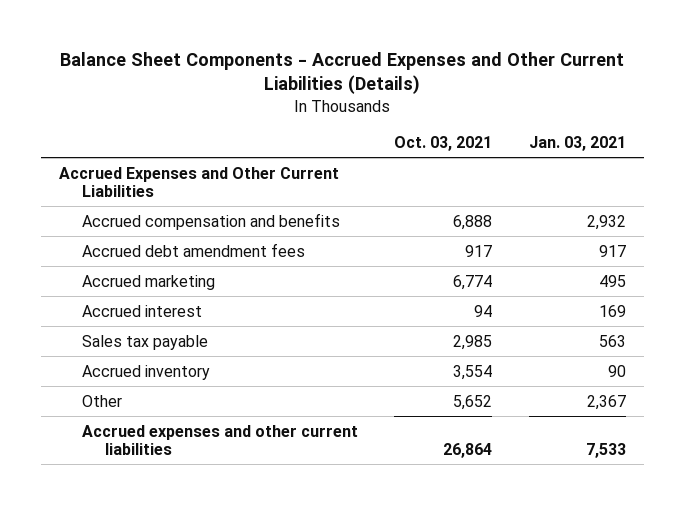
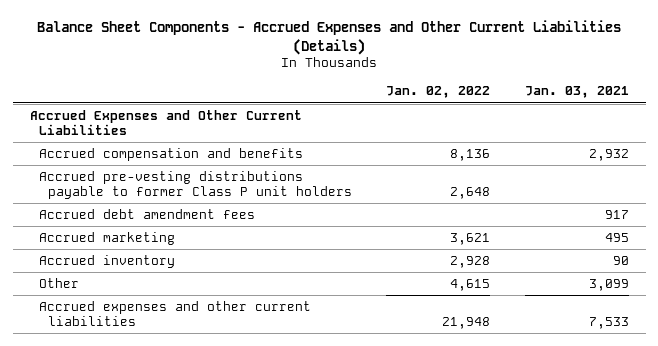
- | Oct. 03, 2021 | Jan. 03, 2021
+ | Jan. 02, 2022 | Jan. 03, 2021
+ Accrued pre-vesting distributions payable to former Class P unit holders | 2,648 |
- Accrued interest | 94 | 169
- Sales tax payable | 2,985 | 563
- Other | 5,652 | 2,367
+ Other | 4,615 | 3,099

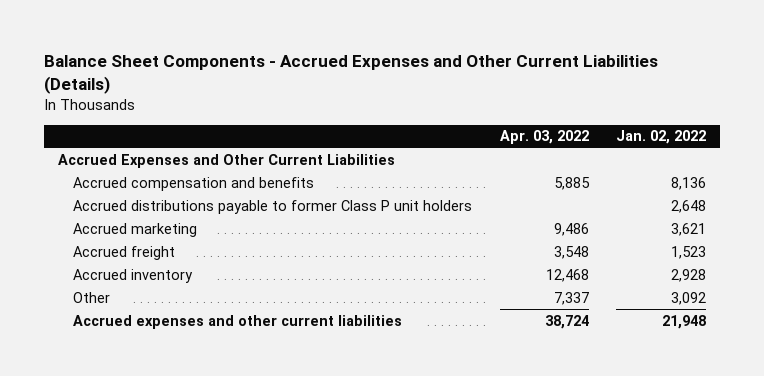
- | Jan. 02, 2022 | Jan. 03, 2021
+ | Apr. 03, 2022 | Jan. 02, 2022
- Accrued pre-vesting distributions payable to former Class P unit holders | 2,648 |
- Accrued debt amendment fees | | 917
+ Accrued distributions payable to former Class P unit holders | | 2,648
+ Accrued freight | 3,548 | 1,523
- Other | 4,615 | 3,099
+ Other | 7,337 | 3,092

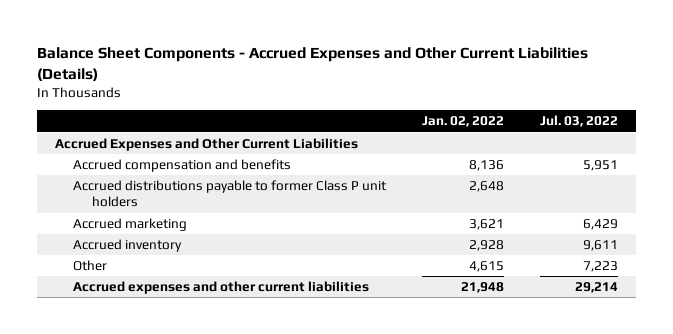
- | Apr. 03, 2022 | Jan. 02, 2022
+ | Jan. 02, 2022 | Jul. 03, 2022
- Accrued freight | 3,548 | 1,523
- Other | 7,337 | 3,092
+ Other | 4,615 | 7,223

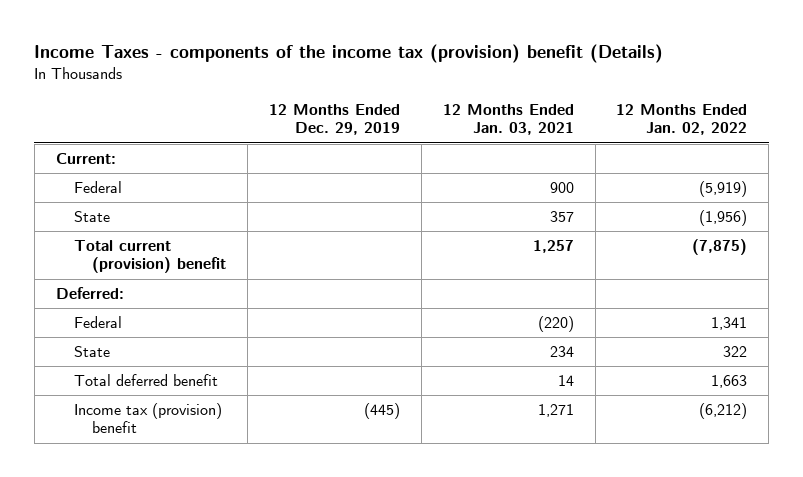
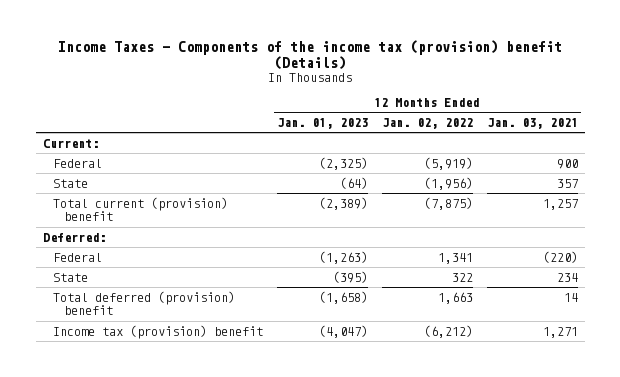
- Income Taxes - components of the income tax (provision) benefit (Details)
+ Income Taxes - Components of the income tax (provision) benefit (Details)
- | 12 Months Ended Dec. 29, 2019 | 12 Months Ended Jan. 03, 2021 | 12 Months Ended Jan. 02, 2022
+ | 12 Months Ended Jan. 01, 2023 | 12 Months Ended Jan. 02, 2022 | 12 Months Ended Jan. 03, 2021
- Total deferred benefit | | 14 | 1,663
+ Total deferred (provision) benefit | (1,658) | 1,663 | 14

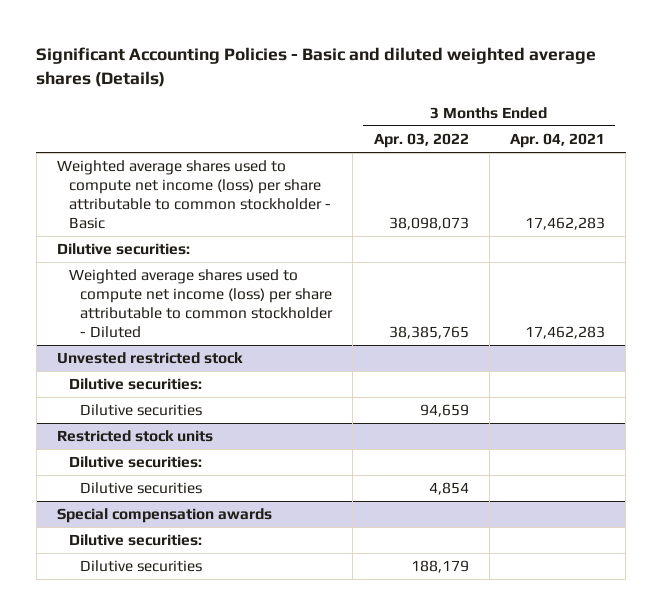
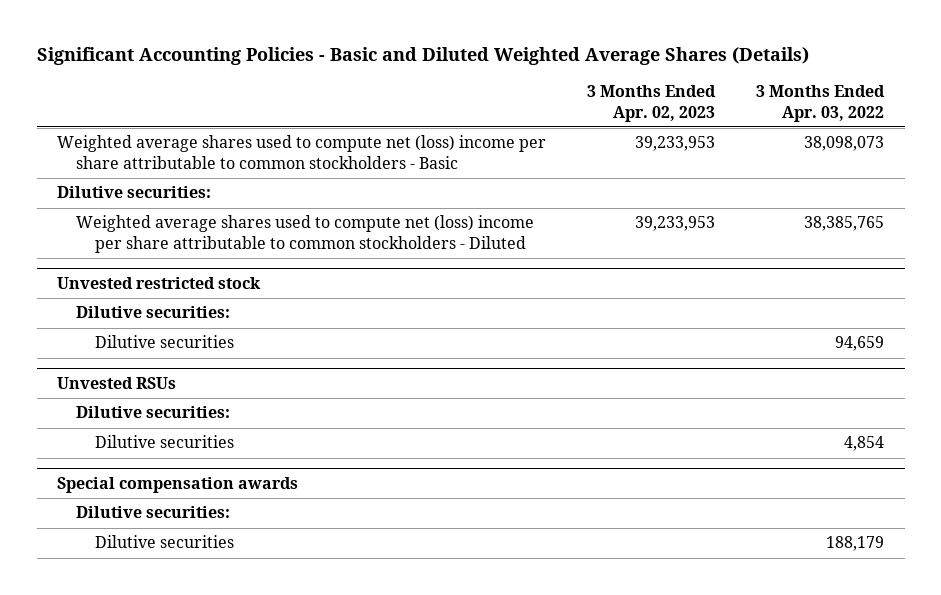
- Significant Accounting Policies - Basic and diluted weighted average shares (Details)
+ Significant Accounting Policies - Basic and Diluted Weighted Average Shares (Details)
- | 3 Months Ended Apr. 03, 2022 | 3 Months Ended Apr. 04, 2021
+ | 3 Months Ended Apr. 02, 2023 | 3 Months Ended Apr. 03, 2022
- Weighted average shares used to compute net income (loss) per share attributable to common stockholder - Basic | 38,098,073 | 17,462,283
+ Weighted average shares used to compute net (loss) income per share attributable to common stockholders - Basic | 39,233,953 | 38,098,073
- Weighted average shares used to compute net income (loss) per share attributable to common stockholder - Diluted | 38,385,765 | 17,462,283
+ Weighted average shares used to compute net (loss) income per share attributable to common stockholders - Diluted | 39,233,953 | 38,385,765
- Restricted stock units
+ Unvested RSUs

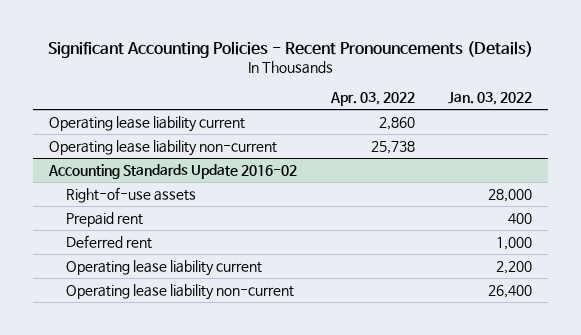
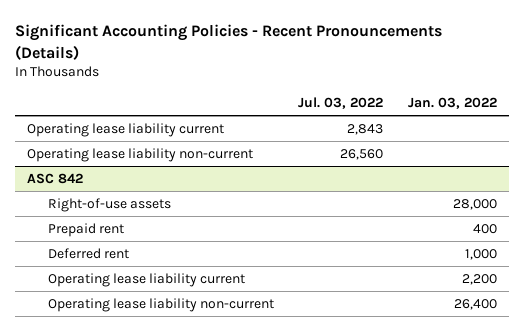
- | Apr. 03, 2022 | Jan. 03, 2022
+ | Jul. 03, 2022 | Jan. 03, 2022
- Accounting Standards Update 2016-02
+ ASC 842

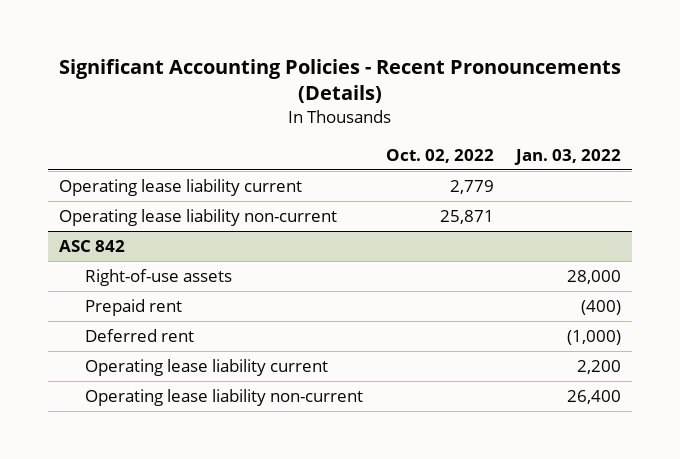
- | Jul. 03, 2022 | Jan. 03, 2022
+ | Oct. 02, 2022 | Jan. 03, 2022
@ ASC 842
- Prepaid rent | | 400
- Deferred rent | | 1,000
+ Prepaid rent | | (400)
+ Deferred rent | | (1,000)

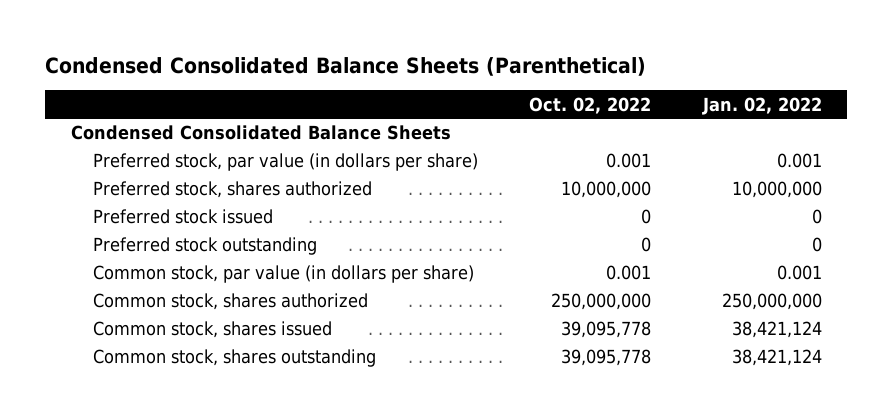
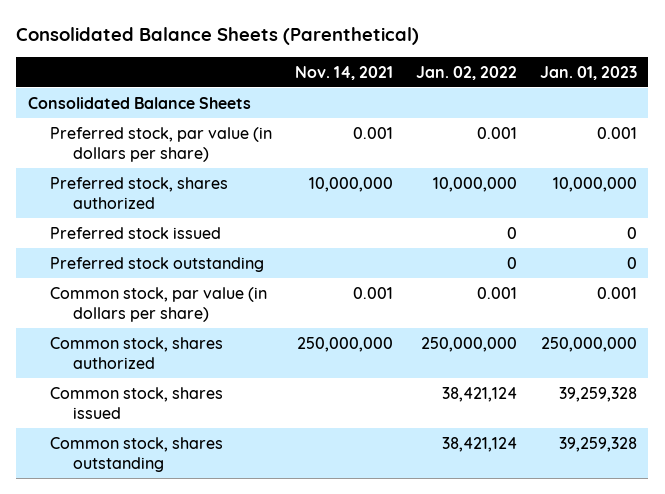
- Condensed Consolidated Balance Sheets (Parenthetical)
+ Consolidated Balance Sheets (Parenthetical)
- | Oct. 02, 2022 | Jan. 02, 2022
+ | Nov. 14, 2021 | Jan. 02, 2022 | Jan. 01, 2023
- Condensed Consolidated Balance Sheets
+ Consolidated Balance Sheets

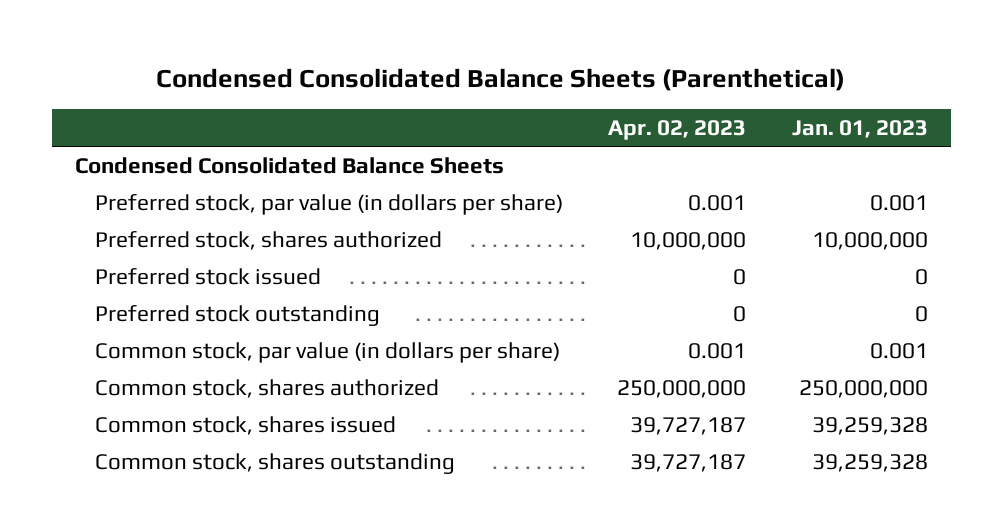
- Consolidated Balance Sheets (Parenthetical)
+ Condensed Consolidated Balance Sheets (Parenthetical)
- | Nov. 14, 2021 | Jan. 02, 2022 | Jan. 01, 2023
+ | Apr. 02, 2023 | Jan. 01, 2023
- Consolidated Balance Sheets
+ Condensed Consolidated Balance Sheets

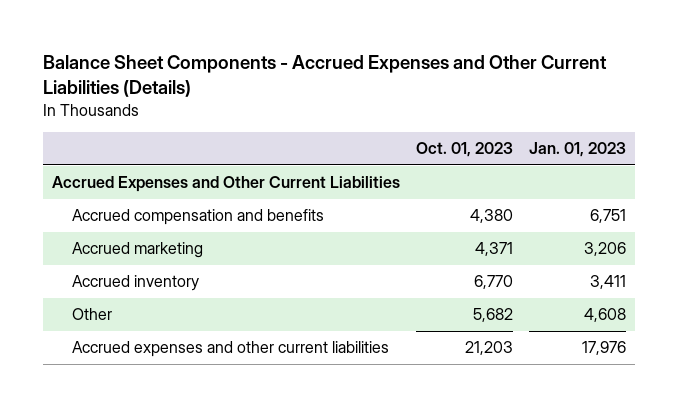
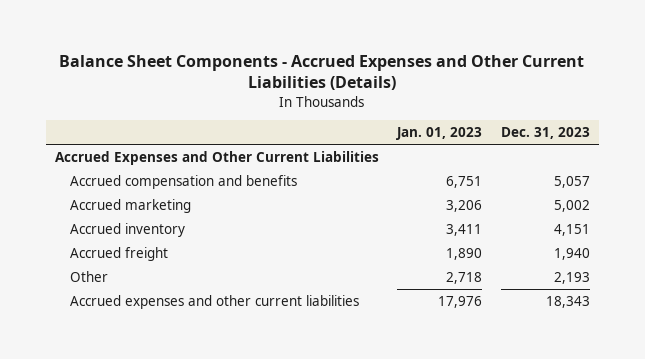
- | Oct. 01, 2023 | Jan. 01, 2023
+ | Jan. 01, 2023 | Dec. 31, 2023
- Other | 5,682 | 4,608
+ Accrued freight | 1,890 | 1,940
+ Other | 2,718 | 2,193

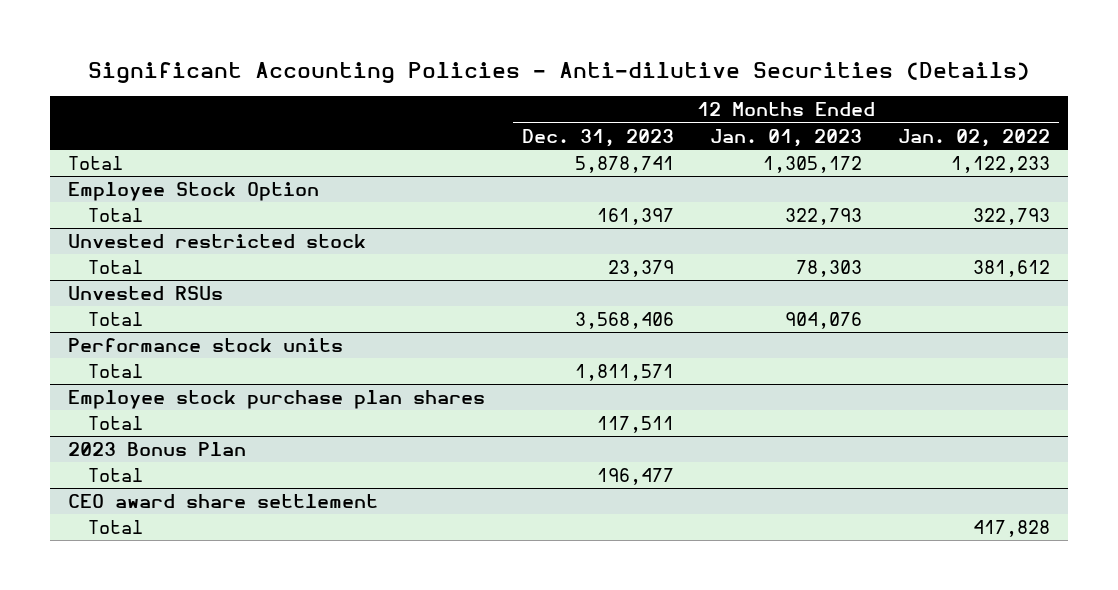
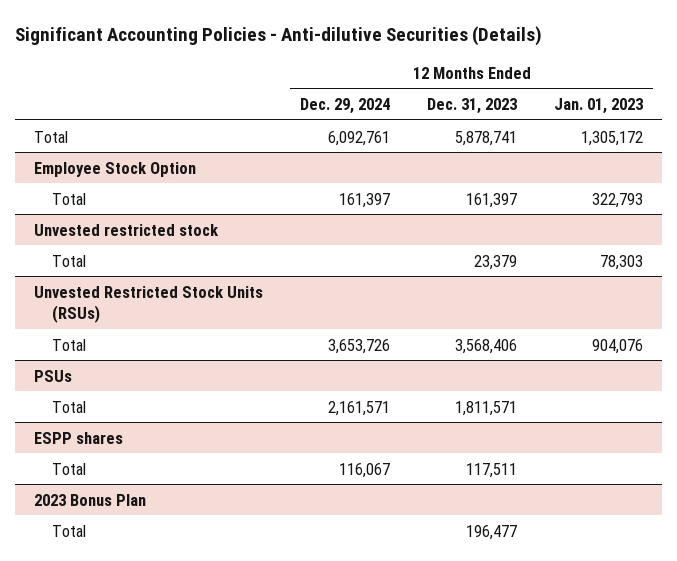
- | 12 Months Ended Dec. 31, 2023 | 12 Months Ended Jan. 01, 2023 | 12 Months Ended Jan. 02, 2022
+ | 12 Months Ended Dec. 29, 2024 | 12 Months Ended Dec. 31, 2023 | 12 Months Ended Jan. 01, 2023
- Unvested RSUs
+ Unvested Restricted Stock Units (RSUs)
- Performance stock units
+ PSUs
- Employee stock purchase plan shares
+ ESPP shares
- CEO award share settlement
- Total | | | 417,828

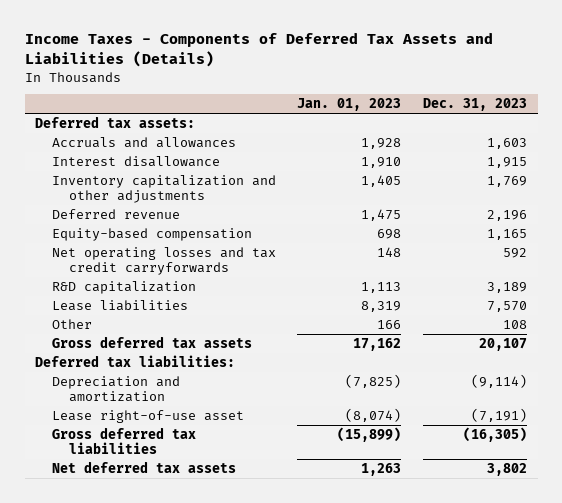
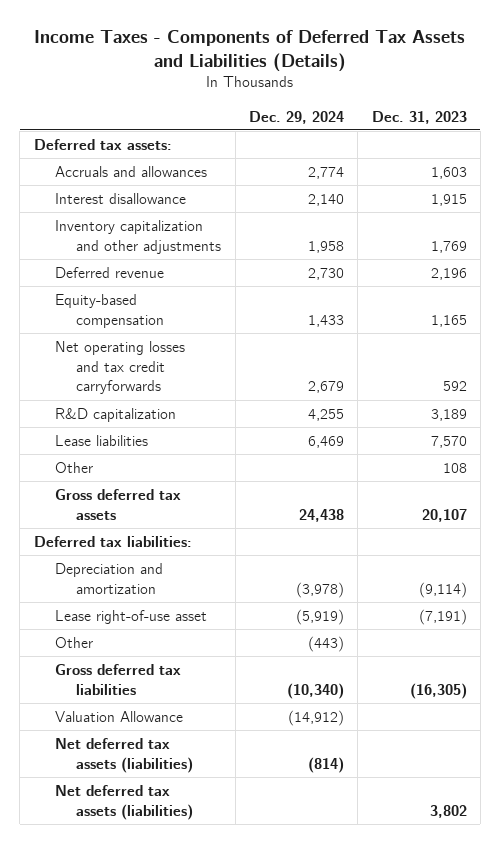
- | Jan. 01, 2023 | Dec. 31, 2023
+ | Dec. 29, 2024 | Dec. 31, 2023
+ Other | (443) |
- Net deferred tax assets | 1,263 | 3,802
+ Valuation Allowance | (14,912) |
+ Net deferred tax assets (liabilities) | (814) |
+ Net deferred tax assets (liabilities) | | 3,802

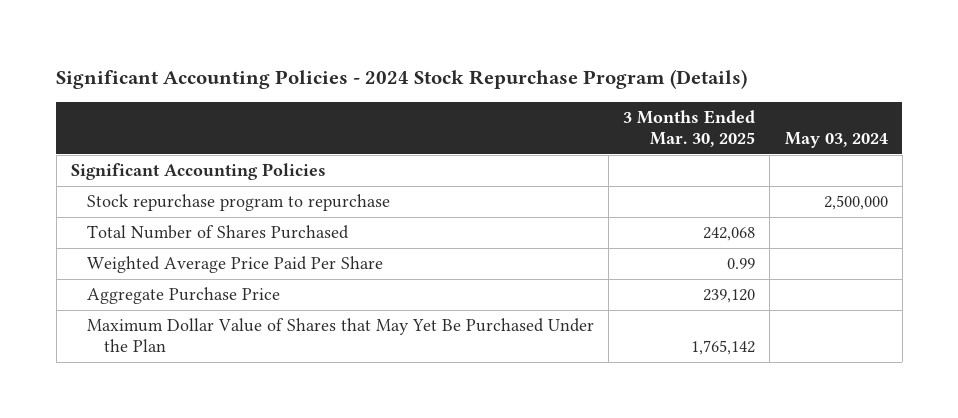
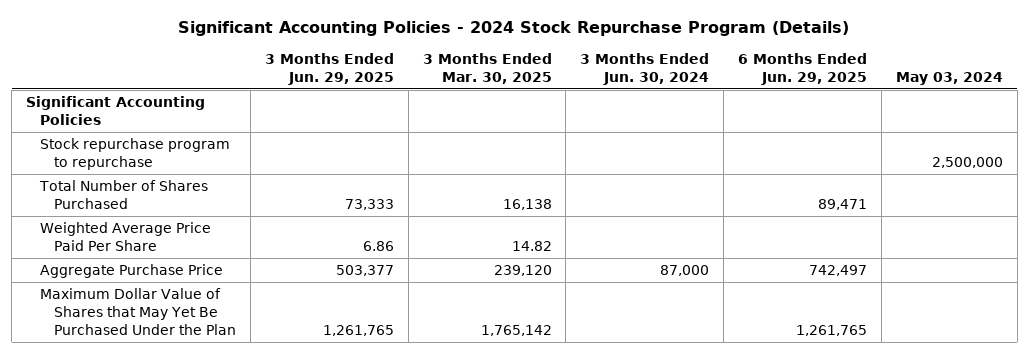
- | 3 Months Ended Mar. 30, 2025 | May 03, 2024
+ | 3 Months Ended Jun. 29, 2025 | 3 Months Ended Mar. 30, 2025 | 3 Months Ended Jun. 30, 2024 | 6 Months Ended Jun. 29, 2025 | May 03, 2024
- Total Number of Shares Purchased | 242,068 |
- Weighted Average Price Paid Per Share | 0.99 |
+ Total Number of Shares Purchased | 73,333 | 16,138 | | 89,471 |
+ Weighted Average Price Paid Per Share | 6.86 | 14.82 | | |

